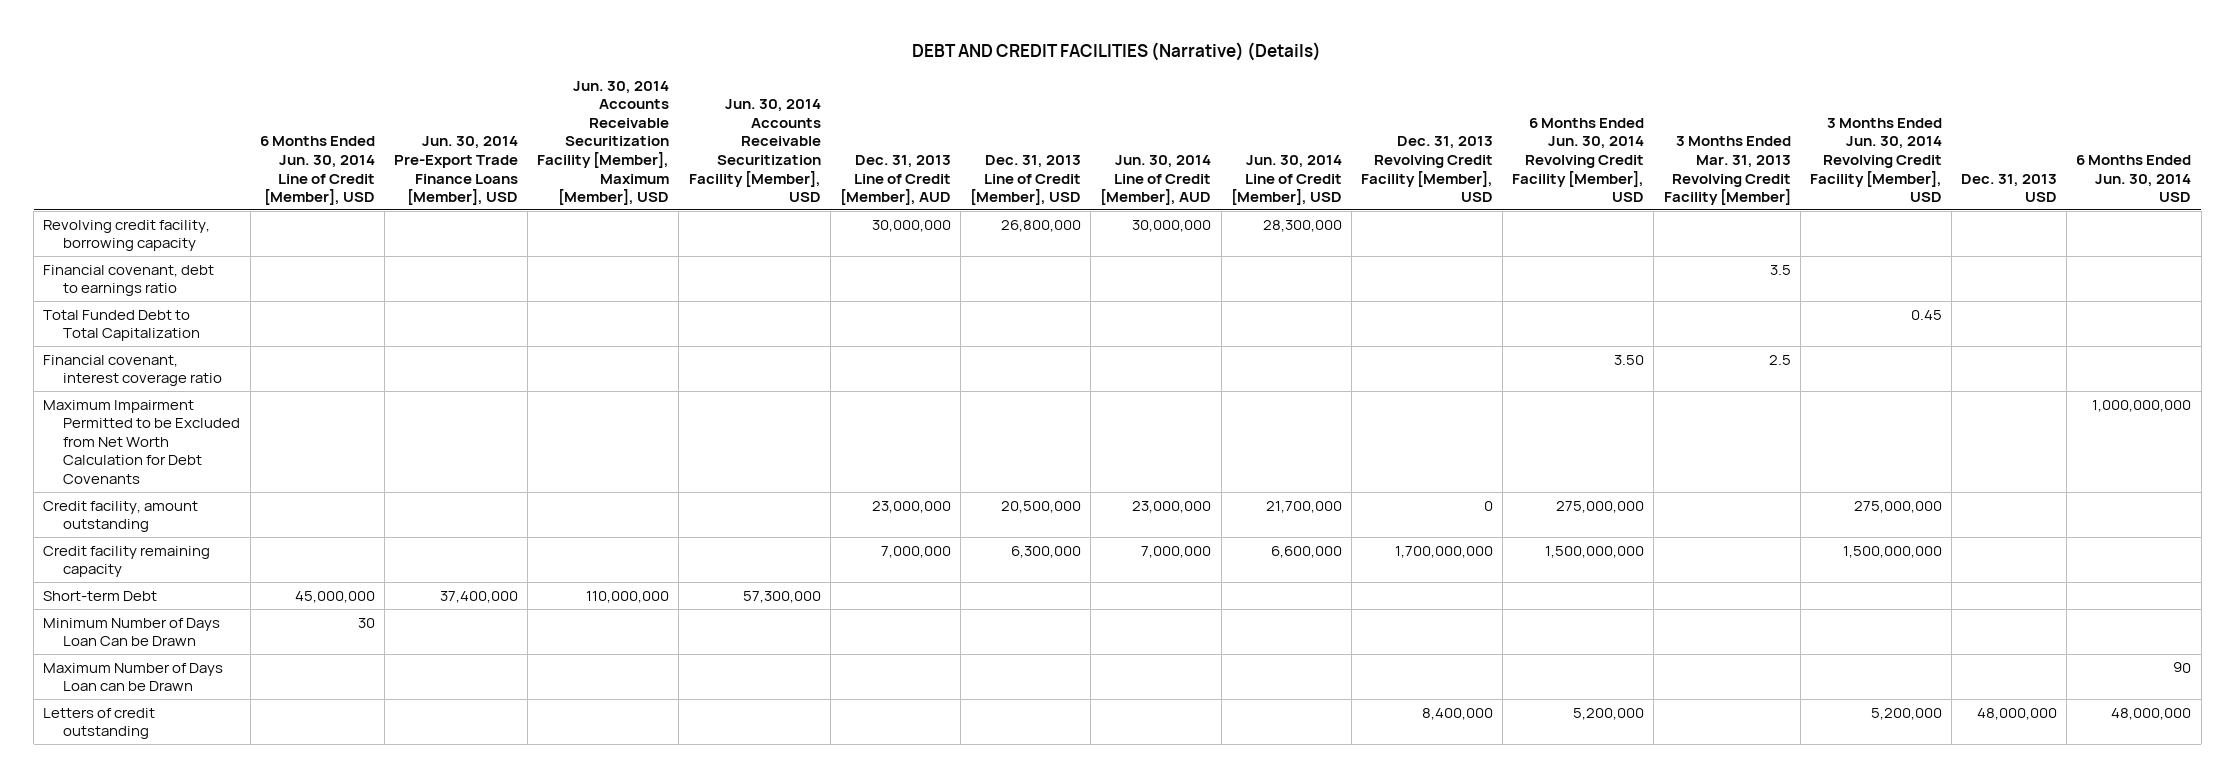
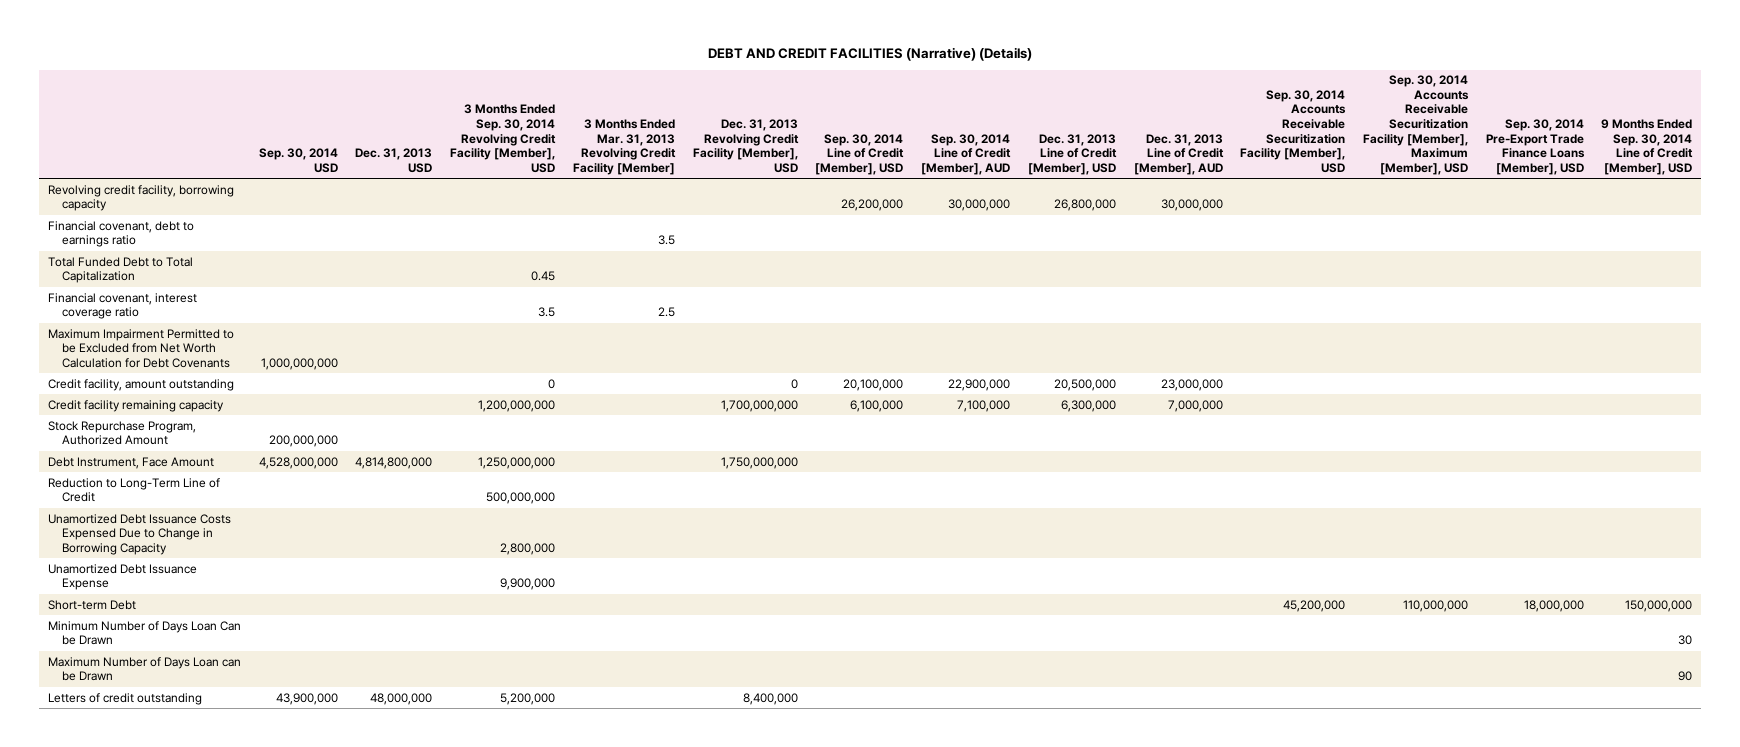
- | 6 Months Ended Jun. 30, 2014 Line of Credit [Member], USD | Jun. 30, 2014 Pre-Export Trade Finance Loans [Member], USD | Jun. 30, 2014 Accounts Receivable Securitization Facility [Member], Maximum [Member], USD | Jun. 30, 2014 Accounts Receivable Securitization Facility [Member], USD | Dec. 31, 2013 Line of Credit [Member], AUD | Dec. 31, 2013 Line of Credit [Member], USD | Jun. 30, 2014 Line of Credit [Member], AUD | Jun. 30, 2014 Line of Credit [Member], USD | Dec. 31, 2013 Revolving Credit Facility [Member], USD | 6 Months Ended Jun. 30, 2014 Revolving Credit Facility [Member], USD | 3 Months Ended Mar. 31, 2013 Revolving Credit Facility [Member] | 3 Months Ended Jun. 30, 2014 Revolving Credit Facility [Member], USD | Dec. 31, 2013 USD | 6 Months Ended Jun. 30, 2014 USD
+ | Sep. 30, 2014 USD | Dec. 31, 2013 USD | 3 Months Ended Sep. 30, 2014 Revolving Credit Facility [Member], USD | 3 Months Ended Mar. 31, 2013 Revolving Credit Facility [Member] | Dec. 31, 2013 Revolving Credit Facility [Member], USD | Sep. 30, 2014 Line of Credit [Member], USD | Sep. 30, 2014 Line of Credit [Member], AUD | Dec. 31, 2013 Line of Credit [Member], USD | Dec. 31, 2013 Line of Credit [Member], AUD | Sep. 30, 2014 Accounts Receivable Securitization Facility [Member], USD | Sep. 30, 2014 Accounts Receivable Securitization Facility [Member], Maximum [Member], USD | Sep. 30, 2014 Pre-Export Trade Finance Loans [Member], USD | 9 Months Ended Sep. 30, 2014 Line of Credit [Member], USD
+ Stock Repurchase Program, Authorized Amount | 200,000,000 | | | | | | | | | | | |
+ Debt Instrument, Face Amount | 4,528,000,000 | 4,814,800,000 | 1,250,000,000 | | 1,750,000,000 | | | | | | | |
+ Reduction to Long-Term Line of Credit | | | 500,000,000 | | | | | | | | | |
+ Unamortized Debt Issuance Costs Expensed Due to Change in Borrowing Capacity | | | 2,800,000 | | | | | | | | | |
+ Unamortized Debt Issuance Expense | | | 9,900,000 | | | | | | | | | |

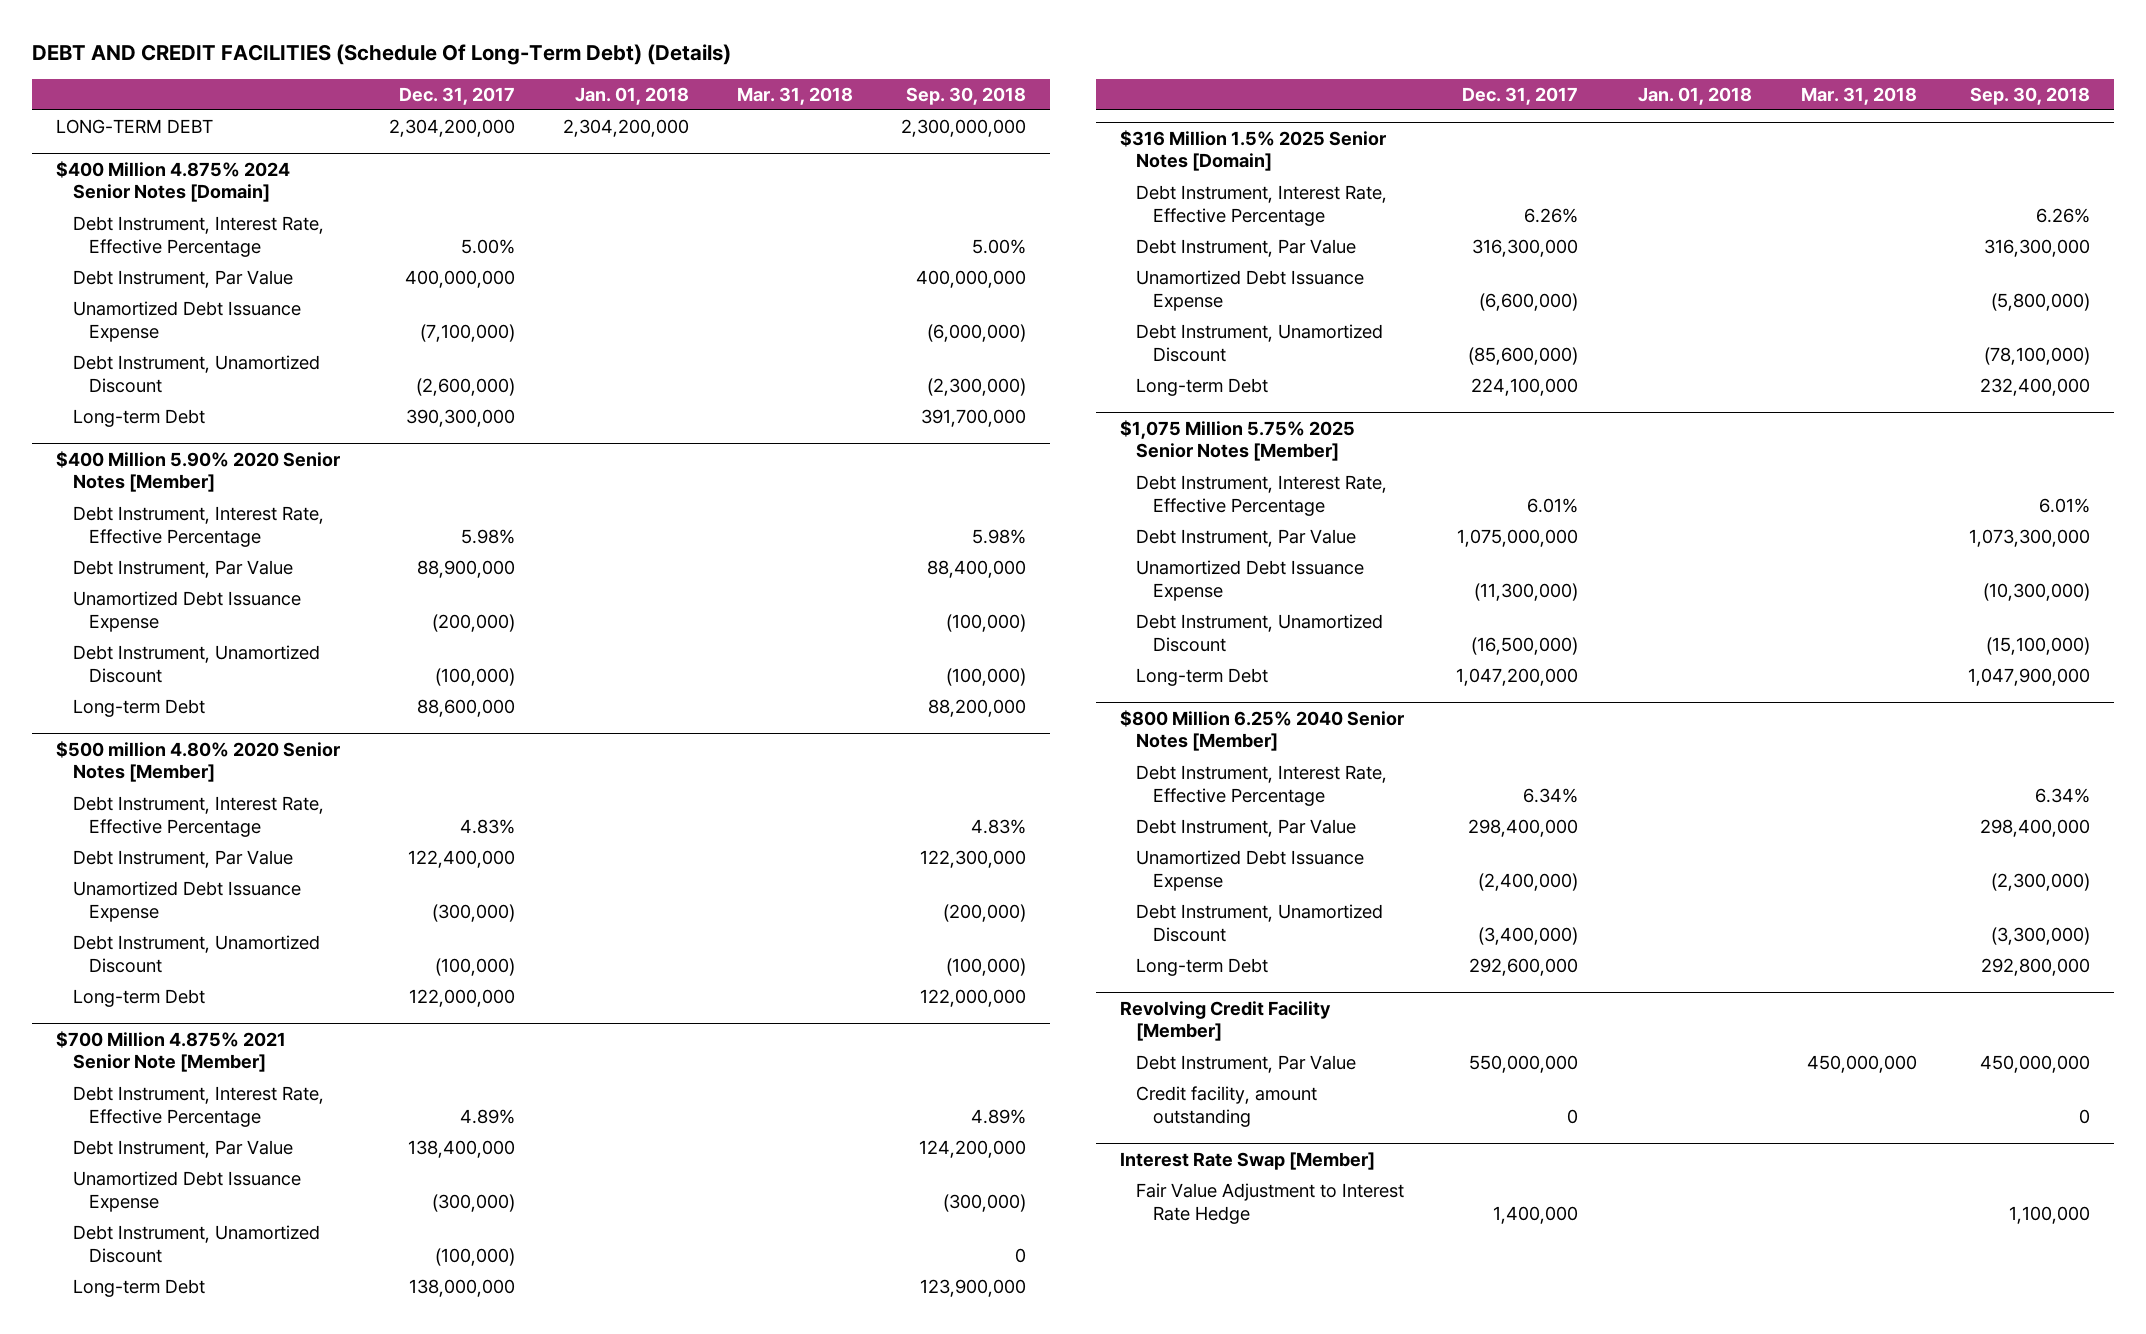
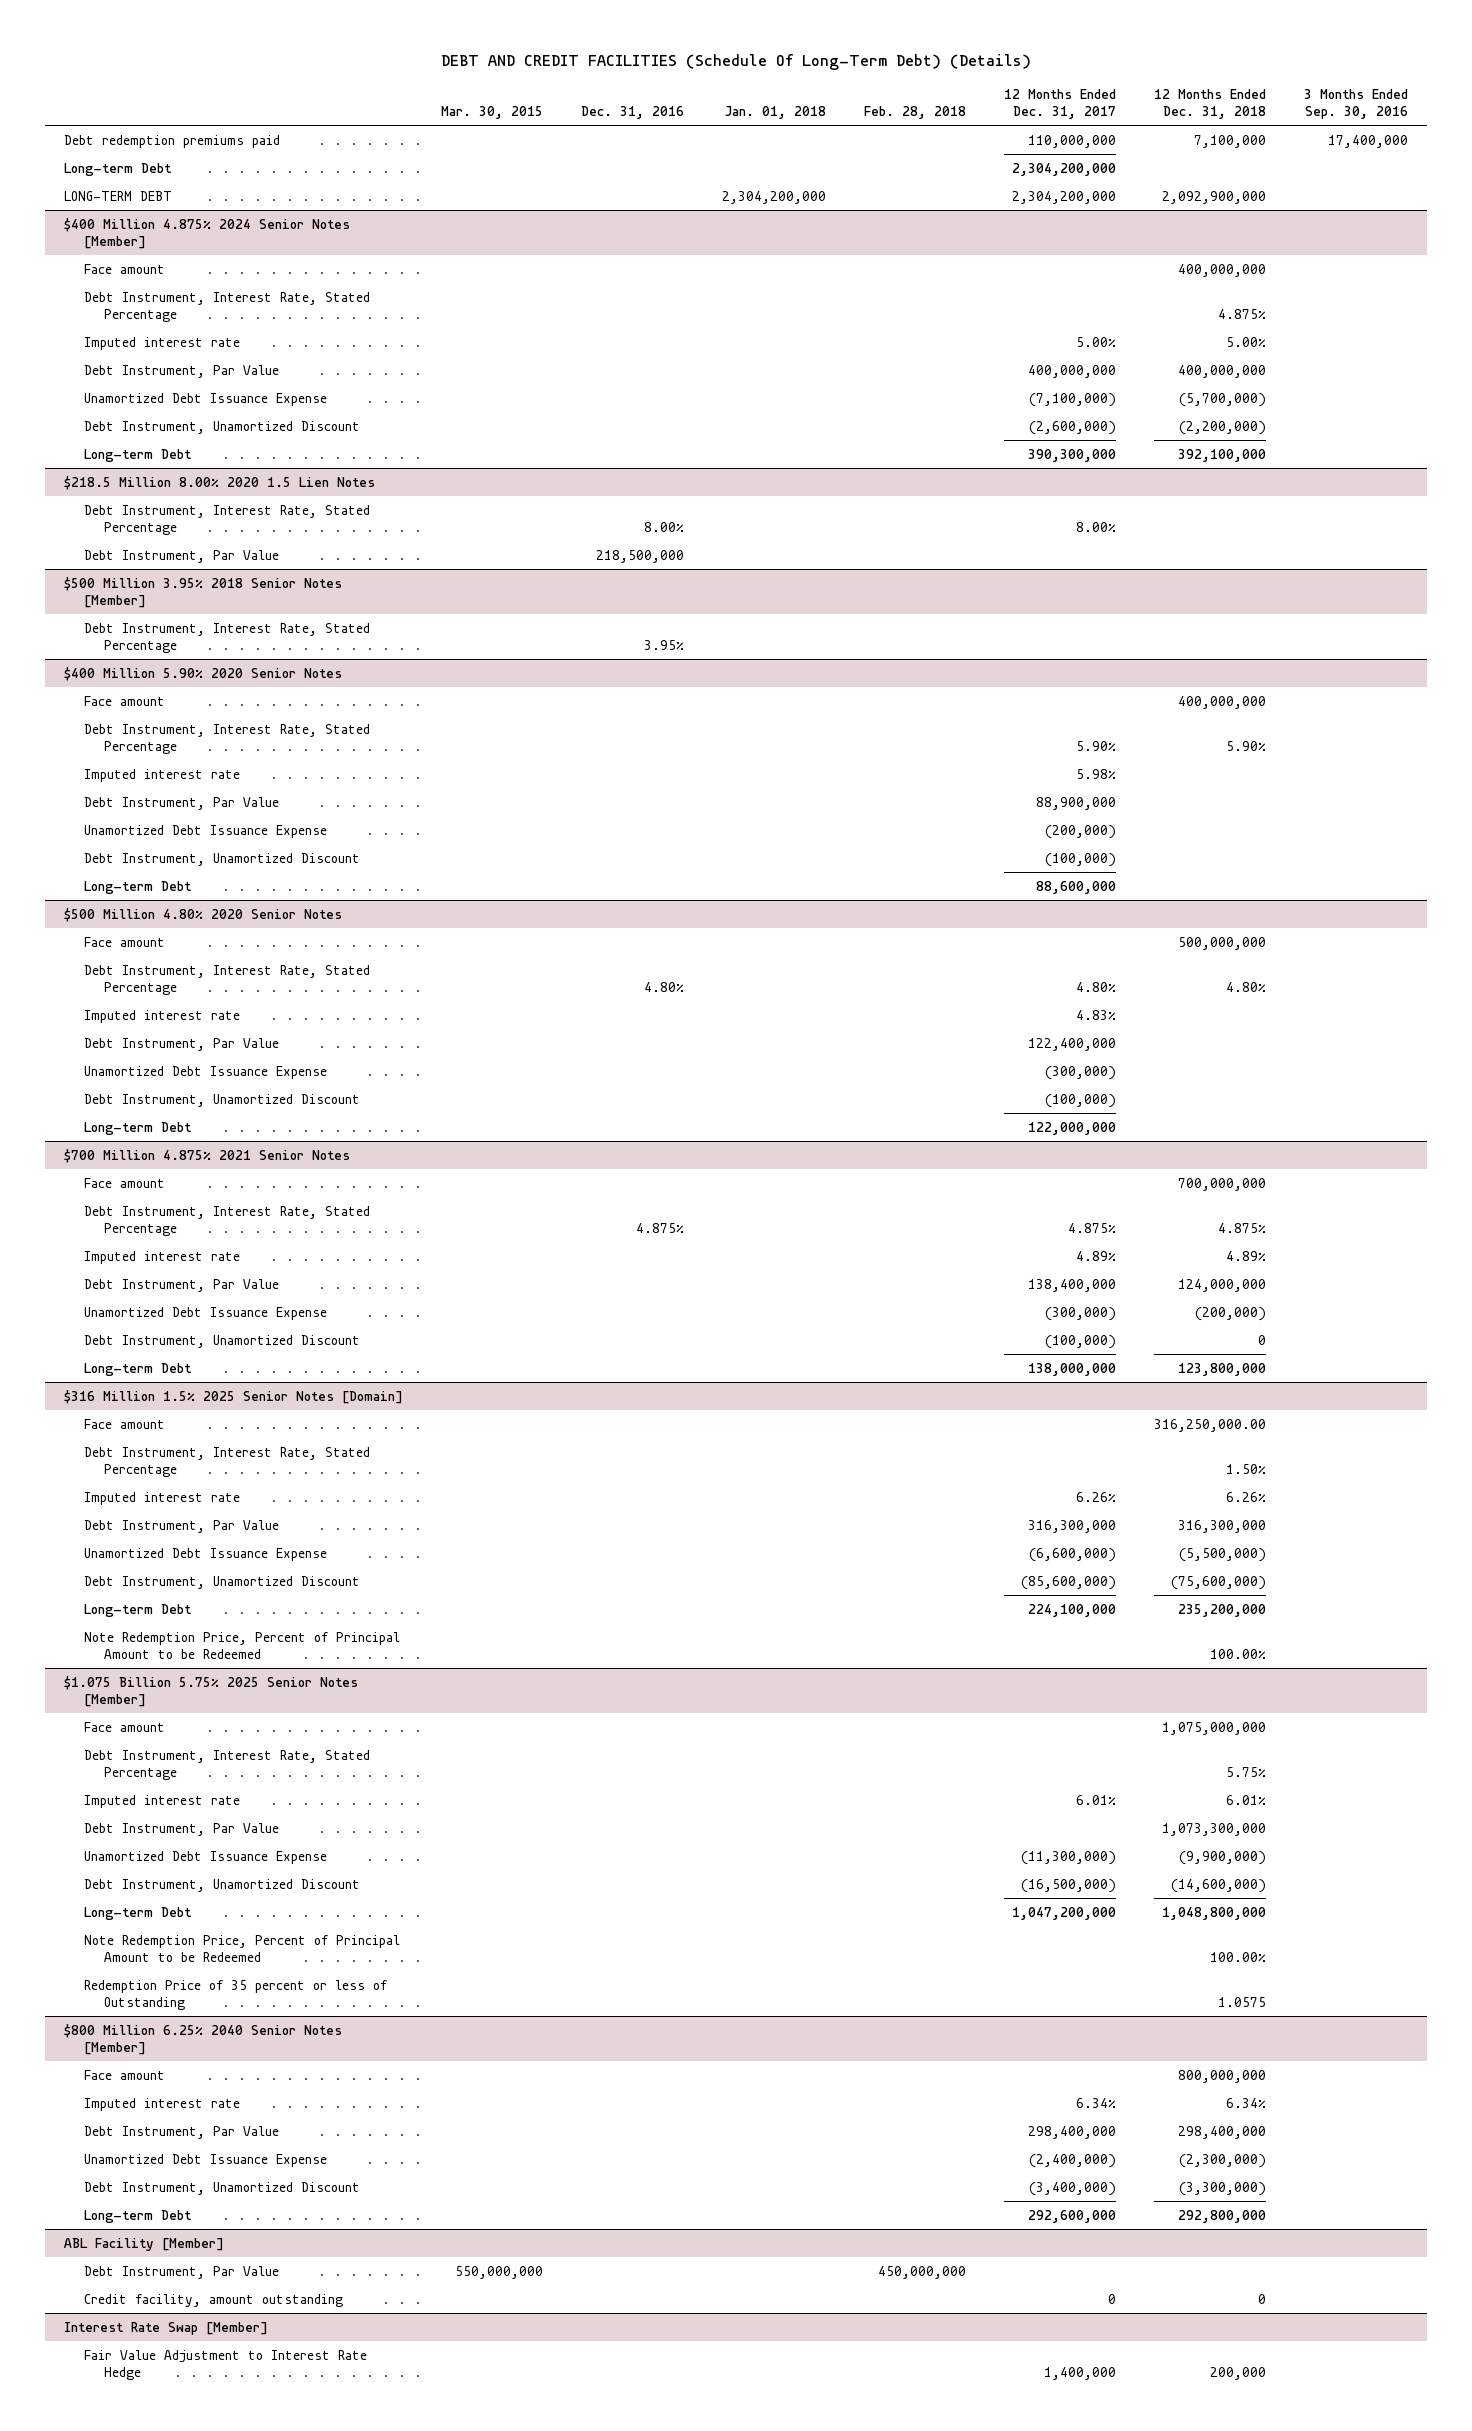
- | Dec. 31, 2017 | Jan. 01, 2018 | Mar. 31, 2018 | Sep. 30, 2018
+ | Mar. 30, 2015 | Dec. 31, 2016 | Jan. 01, 2018 | Feb. 28, 2018 | 12 Months Ended Dec. 31, 2017 | 12 Months Ended Dec. 31, 2018 | 3 Months Ended Sep. 30, 2016
+ Debt redemption premiums paid | | | | | 110,000,000 | 7,100,000 | 17,400,000
+ Long-term Debt | | | | | 2,304,200,000 | |
- $400 Million 4.875% 2024 Senior Notes [Domain]
- Debt Instrument, Interest Rate, Effective Percentage | 5.00% | | | 5.00%
- Debt Instrument, Par Value | 400,000,000 | | | 400,000,000
- Unamortized Debt Issuance Expense | (7,100,000) | | | (6,000,000)
- Debt Instrument, Unamortized Discount | (2,600,000) | | | (2,300,000)
- Long-term Debt | 390,300,000 | | | 391,700,000
- $400 Million 5.90% 2020 Senior Notes [Member]
- Debt Instrument, Interest Rate, Effective Percentage | 5.98% | | | 5.98%
+ $400 Million 4.875% 2024 Senior Notes [Member]
+ Face amount | | | | | | 400,000,000 |
+ Debt Instrument, Interest Rate, Stated Percentage | | | | | | 4.875% |
+ Imputed interest rate | | | | | 5.00% | 5.00% |
+ Debt Instrument, Par Value | | | | | 400,000,000 | 400,000,000 |
+ Unamortized Debt Issuance Expense | | | | | (7,100,000) | (5,700,000) |
+ Debt Instrument, Unamortized Discount | | | | | (2,600,000) | (2,200,000) |
+ Long-term Debt | | | | | 390,300,000 | 392,100,000 |
+ $218.5 Million 8.00% 2020 1.5 Lien Notes
+ Debt Instrument, Interest Rate, Stated Percentage | | 8.00% | | | 8.00% | |
+ Debt Instrument, Par Value | | 218,500,000 | | | | |
+ $500 Million 3.95% 2018 Senior Notes [Member]
+ Debt Instrument, Interest Rate, Stated Percentage | | 3.95% | | | | |
+ $400 Million 5.90% 2020 Senior Notes
+ Face amount | | | | | | 400,000,000 |
+ Debt Instrument, Interest Rate, Stated Percentage | | | | | 5.90% | 5.90% |
+ Imputed interest rate | | | | | 5.98% | |
- $500 million 4.80% 2020 Senior Notes [Member]
- Debt Instrument, Interest Rate, Effective Percentage | 4.83% | | | 4.83%
+ $500 Million 4.80% 2020 Senior Notes
+ Face amount | | | | | | 500,000,000 |
+ Debt Instrument, Interest Rate, Stated Percentage | | 4.80% | | | 4.80% | 4.80% |
+ Imputed interest rate | | | | | 4.83% | |
- $700 Million 4.875% 2021 Senior Note [Member]
- Debt Instrument, Interest Rate, Effective Percentage | 4.89% | | | 4.89%
+ $700 Million 4.875% 2021 Senior Notes
+ Face amount | | | | | | 700,000,000 |
+ Debt Instrument, Interest Rate, Stated Percentage | | 4.875% | | | 4.875% | 4.875% |
+ Imputed interest rate | | | | | 4.89% | 4.89% |
@ $316 Million 1.5% 2025 Senior Notes [Domain]
- Debt Instrument, Interest Rate, Effective Percentage | 6.26% | | | 6.26%
+ Face amount | | | | | | 316,250,000.00 |
+ Debt Instrument, Interest Rate, Stated Percentage | | | | | | 1.50% |
+ Imputed interest rate | | | | | 6.26% | 6.26% |
- $1,075 Million 5.75% 2025 Senior Notes [Member]
- Debt Instrument, Interest Rate, Effective Percentage | 6.01% | | | 6.01%
@ $316 Million 1.5% 2025 Senior Notes [Domain]
+ Note Redemption Price, Percent of Principal Amount to be Redeemed | | | | | | 100.00% |
+ $1.075 Billion 5.75% 2025 Senior Notes [Member]
+ Face amount | | | | | | 1,075,000,000 |
+ Debt Instrument, Interest Rate, Stated Percentage | | | | | | 5.75% |
+ Imputed interest rate | | | | | 6.01% | 6.01% |
+ Note Redemption Price, Percent of Principal Amount to be Redeemed | | | | | | 100.00% |
+ Redemption Price of 35 percent or less of Outstanding | | | | | | 1.0575 |
@ $800 Million 6.25% 2040 Senior Notes [Member]
- Debt Instrument, Interest Rate, Effective Percentage | 6.34% | | | 6.34%
+ Face amount | | | | | | 800,000,000 |
+ Imputed interest rate | | | | | 6.34% | 6.34% |
- Revolving Credit Facility [Member]
+ ABL Facility [Member]

